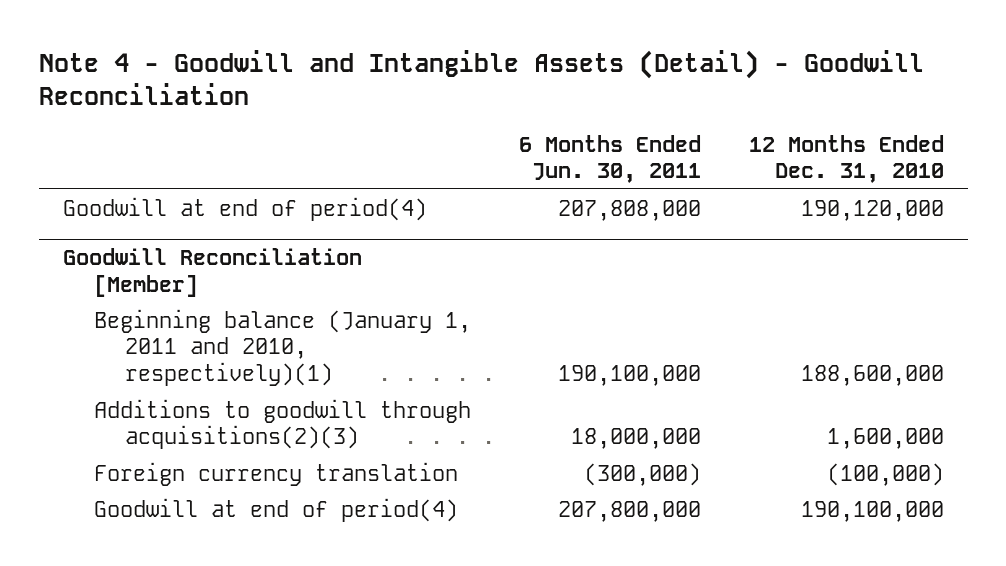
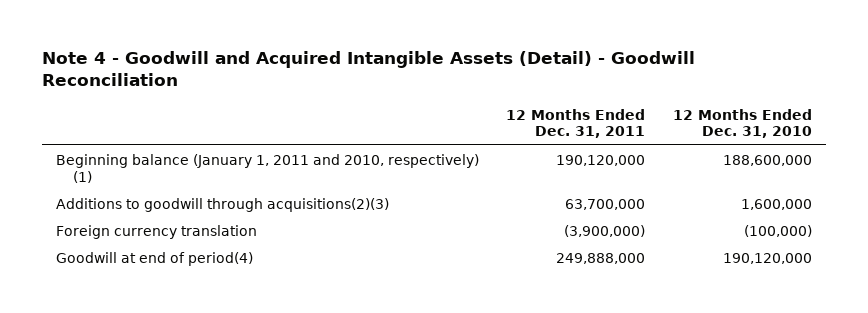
- Note 4 - Goodwill and Intangible Assets (Detail) - Goodwill Reconciliation
+ Note 4 - Goodwill and Acquired Intangible Assets (Detail) - Goodwill Reconciliation
- | 6 Months Ended Jun. 30, 2011 | 12 Months Ended Dec. 31, 2010
+ | 12 Months Ended Dec. 31, 2011 | 12 Months Ended Dec. 31, 2010
- Goodwill Reconciliation [Member]
- Beginning balance (January 1, 2011 and 2010, respectively)(1) | 190,100,000 | 188,600,000
+ Beginning balance (January 1, 2011 and 2010, respectively) (1) | 190,120,000 | 188,600,000
- Goodwill at end of period(4) | 207,800,000 | 190,100,000
moved down: Goodwill at end of period(4) | 249,888,000 | 190,120,000

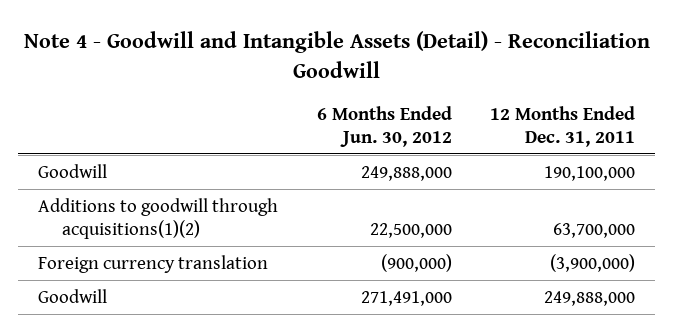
- Note 4 - Goodwill and Acquired Intangible Assets (Detail) - Goodwill Reconciliation
+ Note 4 - Goodwill and Intangible Assets (Detail) - Reconciliation Goodwill
- | 12 Months Ended Dec. 31, 2011 | 12 Months Ended Dec. 31, 2010
+ | 6 Months Ended Jun. 30, 2012 | 12 Months Ended Dec. 31, 2011
- Beginning balance (January 1, 2011 and 2010, respectively) (1) | 190,120,000 | 188,600,000
- Additions to goodwill through acquisitions(2)(3) | 63,700,000 | 1,600,000
+ Goodwill | 249,888,000 | 190,100,000
+ Additions to goodwill through acquisitions(1)(2) | 22,500,000 | 63,700,000
- Goodwill at end of period(4) | 249,888,000 | 190,120,000
+ Goodwill | 271,491,000 | 249,888,000

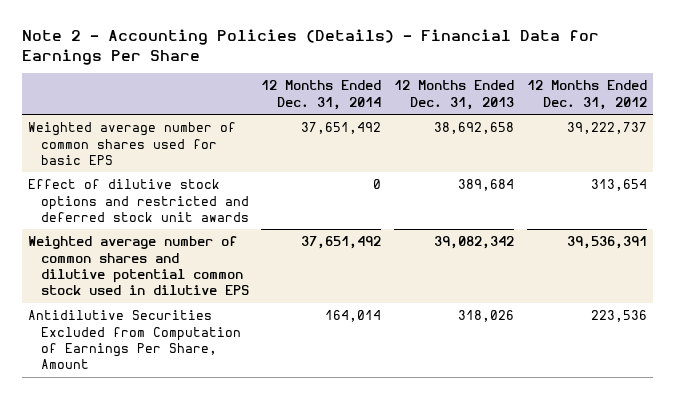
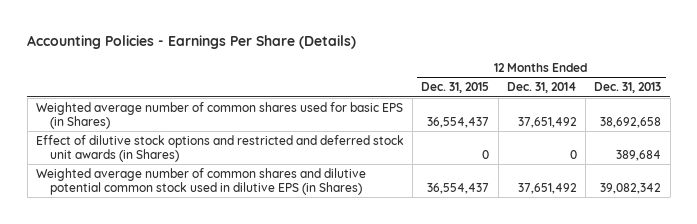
- Note 2 - Accounting Policies (Details) - Financial Data for Earnings Per Share
+ Accounting Policies - Earnings Per Share (Details)
- | 12 Months Ended Dec. 31, 2014 | 12 Months Ended Dec. 31, 2013 | 12 Months Ended Dec. 31, 2012
+ | 12 Months Ended Dec. 31, 2015 | 12 Months Ended Dec. 31, 2014 | 12 Months Ended Dec. 31, 2013
- Weighted average number of common shares used for basic EPS | 37,651,492 | 38,692,658 | 39,222,737
- Effect of dilutive stock options and restricted and deferred stock unit awards | 0 | 389,684 | 313,654
- Weighted average number of common shares and dilutive potential common stock used in dilutive EPS | 37,651,492 | 39,082,342 | 39,536,391
- Antidilutive Securities Excluded from Computation of Earnings Per Share, Amount | 164,014 | 318,026 | 223,536
+ Weighted average number of common shares used for basic EPS (in Shares) | 36,554,437 | 37,651,492 | 38,692,658
+ Effect of dilutive stock options and restricted and deferred stock unit awards (in Shares) | 0 | 0 | 389,684
+ Weighted average number of common shares and dilutive potential common stock used in dilutive EPS (in Shares) | 36,554,437 | 37,651,492 | 39,082,342

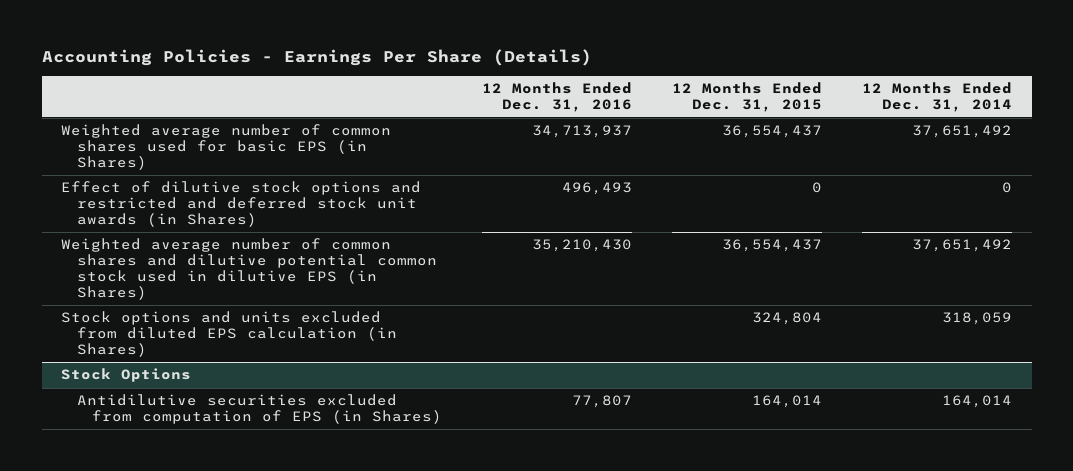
- | 12 Months Ended Dec. 31, 2015 | 12 Months Ended Dec. 31, 2014 | 12 Months Ended Dec. 31, 2013
+ | 12 Months Ended Dec. 31, 2016 | 12 Months Ended Dec. 31, 2015 | 12 Months Ended Dec. 31, 2014
+ Stock options and units excluded from diluted EPS calculation (in Shares) | | 324,804 | 318,059
+ Stock Options
+ Antidilutive securities excluded from computation of EPS (in Shares) | 77,807 | 164,014 | 164,014

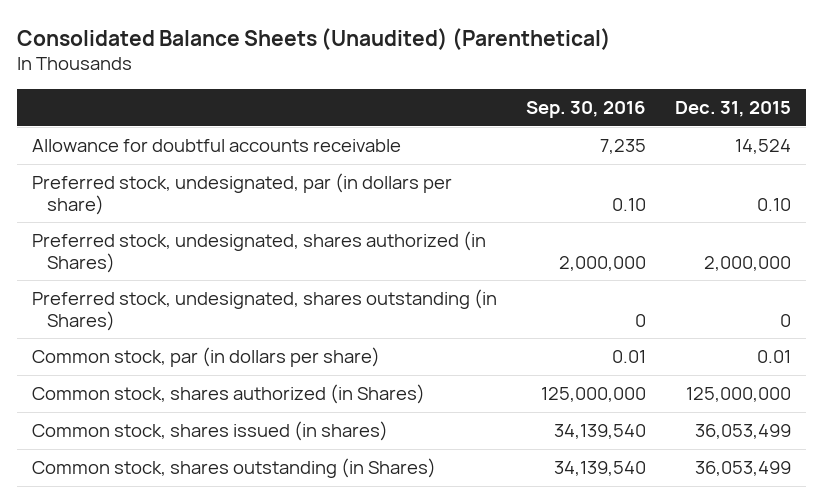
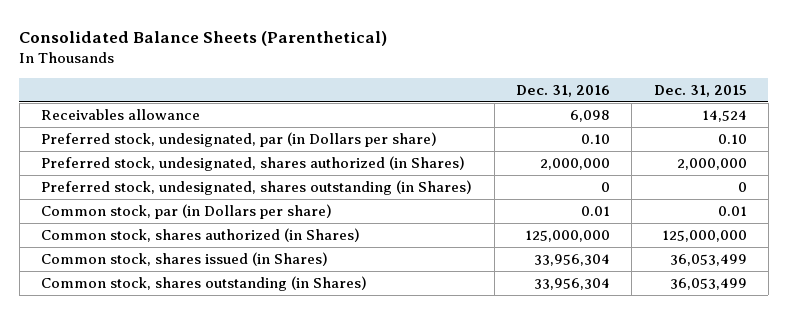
- Consolidated Balance Sheets (Unaudited) (Parenthetical)
+ Consolidated Balance Sheets (Parenthetical)
- | Sep. 30, 2016 | Dec. 31, 2015
+ | Dec. 31, 2016 | Dec. 31, 2015
- Allowance for doubtful accounts receivable | 7,235 | 14,524
- Preferred stock, undesignated, par (in dollars per share) | 0.10 | 0.10
+ Receivables allowance | 6,098 | 14,524
+ Preferred stock, undesignated, par (in Dollars per share) | 0.10 | 0.10
- Common stock, par (in dollars per share) | 0.01 | 0.01
+ Common stock, par (in Dollars per share) | 0.01 | 0.01
- Common stock, shares issued (in shares) | 34,139,540 | 36,053,499
+ Common stock, shares issued (in Shares) | 33,956,304 | 36,053,499

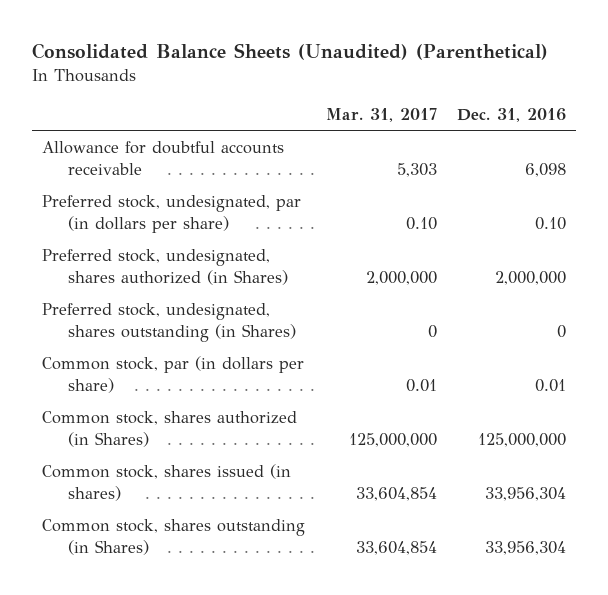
- Consolidated Balance Sheets (Parenthetical)
+ Consolidated Balance Sheets (Unaudited) (Parenthetical)
- | Dec. 31, 2016 | Dec. 31, 2015
+ | Mar. 31, 2017 | Dec. 31, 2016
- Receivables allowance | 6,098 | 14,524
- Preferred stock, undesignated, par (in Dollars per share) | 0.10 | 0.10
+ Allowance for doubtful accounts receivable | 5,303 | 6,098
+ Preferred stock, undesignated, par (in dollars per share) | 0.10 | 0.10
- Common stock, par (in Dollars per share) | 0.01 | 0.01
+ Common stock, par (in dollars per share) | 0.01 | 0.01
- Common stock, shares issued (in Shares) | 33,956,304 | 36,053,499
+ Common stock, shares issued (in shares) | 33,604,854 | 33,956,304

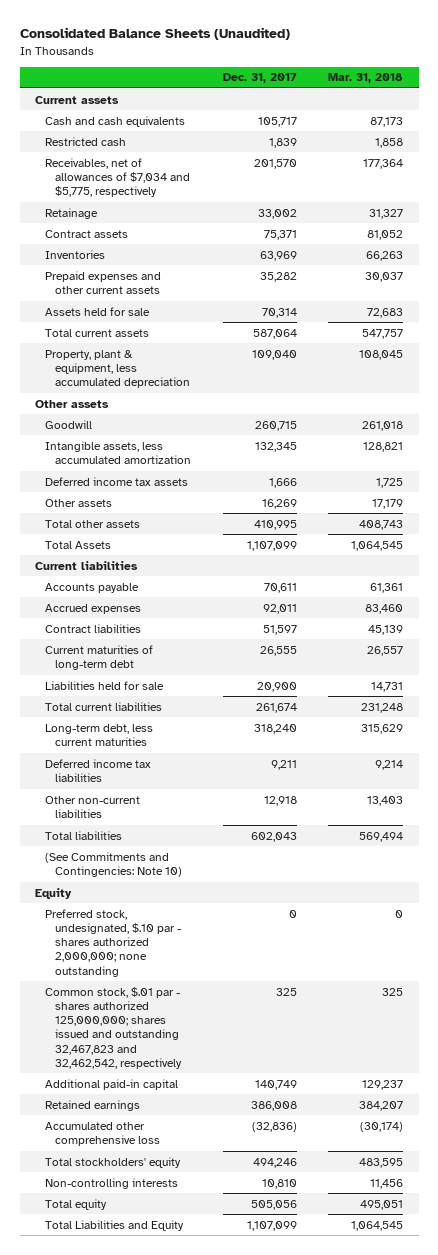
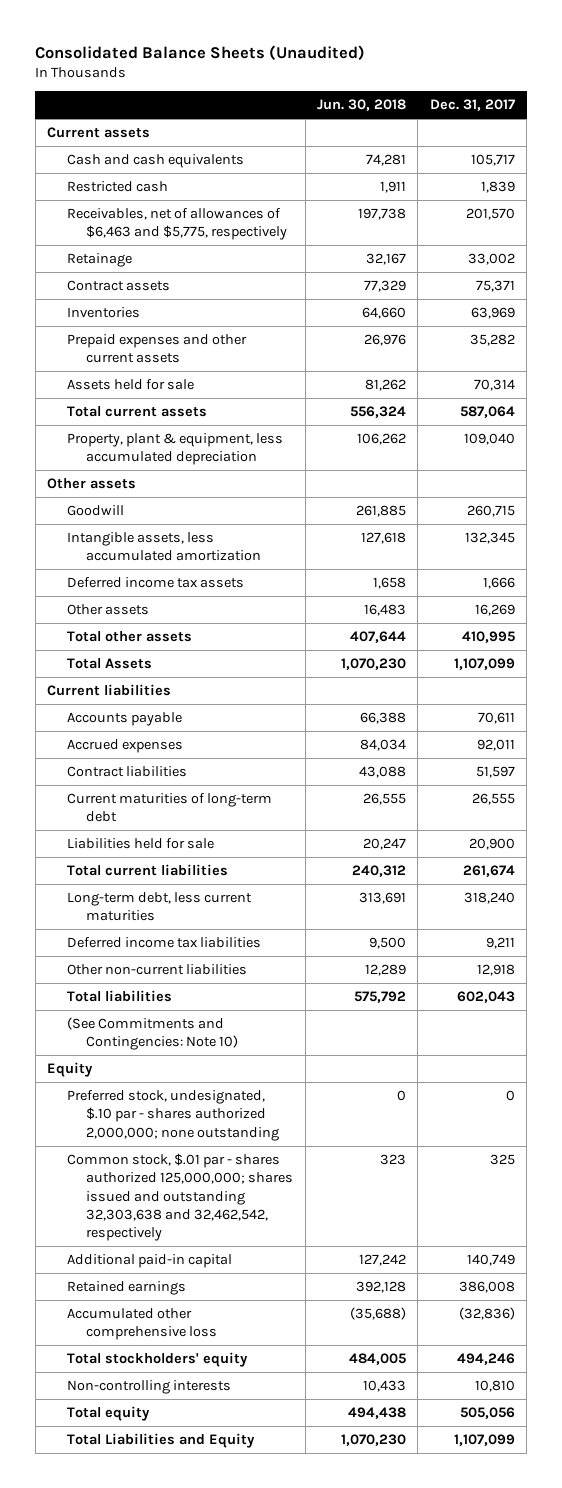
- | Dec. 31, 2017 | Mar. 31, 2018
+ | Jun. 30, 2018 | Dec. 31, 2017
- Receivables, net of allowances of $7,034 and $5,775, respectively | 201,570 | 177,364
+ Receivables, net of allowances of $6,463 and $5,775, respectively | 197,738 | 201,570
- Common stock, $.01 par - shares authorized 125,000,000; shares issued and outstanding 32,467,823 and 32,462,542, respectively | 325 | 325
+ Common stock, $.01 par - shares authorized 125,000,000; shares issued and outstanding 32,303,638 and 32,462,542, respectively | 323 | 325

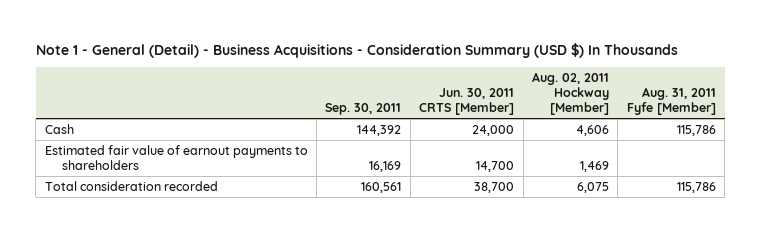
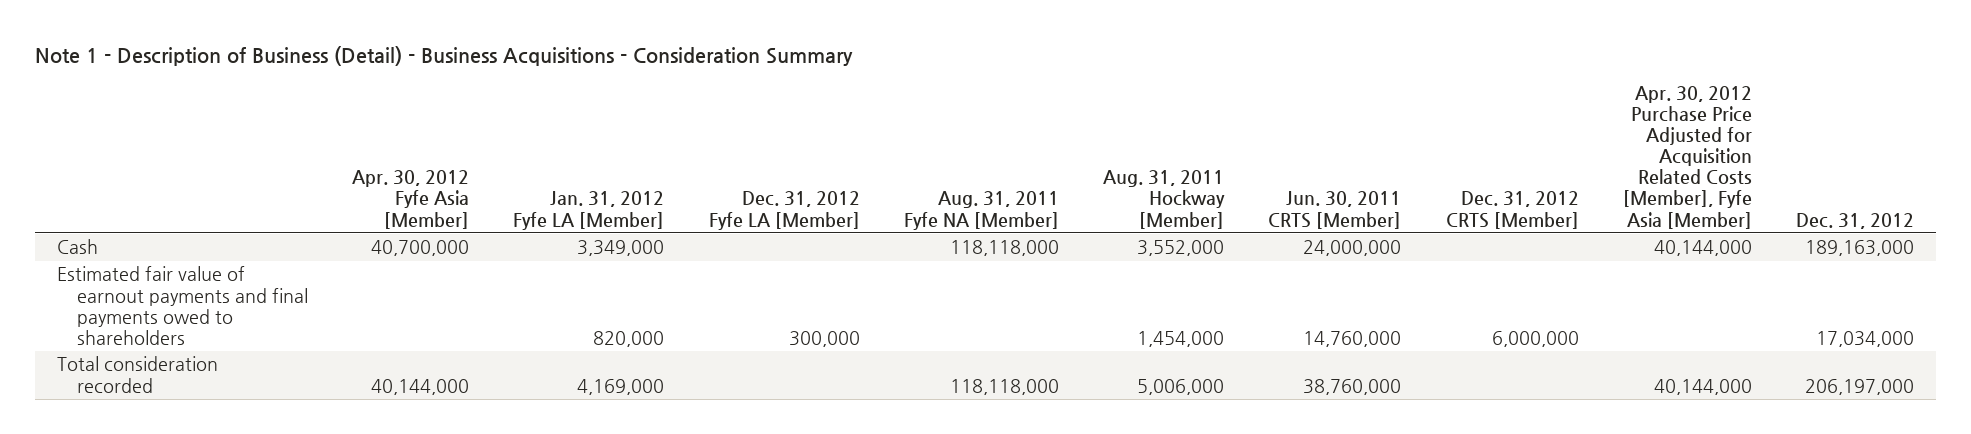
- Note 1 - General (Detail) - Business Acquisitions - Consideration Summary (USD $) In Thousands
+ Note 1 - Description of Business (Detail) - Business Acquisitions - Consideration Summary
- | Sep. 30, 2011 | Jun. 30, 2011 CRTS [Member] | Aug. 02, 2011 Hockway [Member] | Aug. 31, 2011 Fyfe [Member]
+ | Apr. 30, 2012 Fyfe Asia [Member] | Jan. 31, 2012 Fyfe LA [Member] | Dec. 31, 2012 Fyfe LA [Member] | Aug. 31, 2011 Fyfe NA [Member] | Aug. 31, 2011 Hockway [Member] | Jun. 30, 2011 CRTS [Member] | Dec. 31, 2012 CRTS [Member] | Apr. 30, 2012 Purchase Price Adjusted for Acquisition Related Costs [Member], Fyfe Asia [Member] | Dec. 31, 2012
- Cash | 144,392 | 24,000 | 4,606 | 115,786
- Estimated fair value of earnout payments to shareholders | 16,169 | 14,700 | 1,469 |
- Total consideration recorded | 160,561 | 38,700 | 6,075 | 115,786
+ Cash | 40,700,000 | 3,349,000 | | 118,118,000 | 3,552,000 | 24,000,000 | | 40,144,000 | 189,163,000
+ Estimated fair value of earnout payments and final payments owed to shareholders | | 820,000 | 300,000 | | 1,454,000 | 14,760,000 | 6,000,000 | | 17,034,000
+ Total consideration recorded | 40,144,000 | 4,169,000 | | 118,118,000 | 5,006,000 | 38,760,000 | | 40,144,000 | 206,197,000

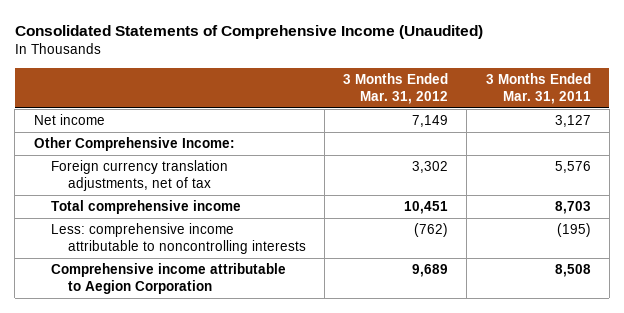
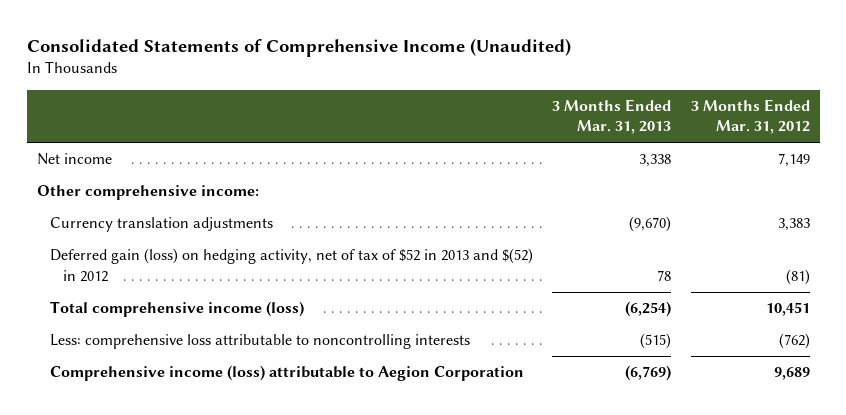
- | 3 Months Ended Mar. 31, 2012 | 3 Months Ended Mar. 31, 2011
+ | 3 Months Ended Mar. 31, 2013 | 3 Months Ended Mar. 31, 2012
- Other Comprehensive Income:
- Foreign currency translation adjustments, net of tax | 3,302 | 5,576
- Total comprehensive income | 10,451 | 8,703
- Less: comprehensive income attributable to noncontrolling interests | (762) | (195)
- Comprehensive income attributable to Aegion Corporation | 9,689 | 8,508
+ Other comprehensive income:
+ Currency translation adjustments | (9,670) | 3,383
+ Deferred gain (loss) on hedging activity, net of tax of $52 in 2013 and $(52) in 2012 | 78 | (81)
+ Total comprehensive income (loss) | (6,254) | 10,451
+ Less: comprehensive loss attributable to noncontrolling interests | (515) | (762)
+ Comprehensive income (loss) attributable to Aegion Corporation | (6,769) | 9,689

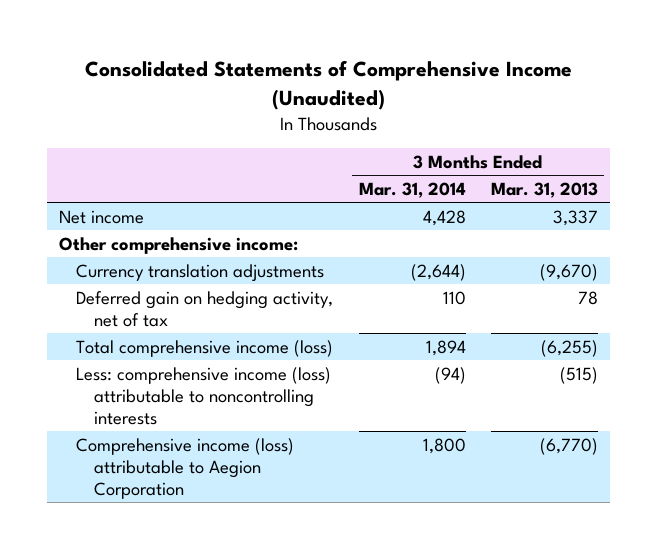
- | 3 Months Ended Mar. 31, 2013 | 3 Months Ended Mar. 31, 2012
+ | 3 Months Ended Mar. 31, 2014 | 3 Months Ended Mar. 31, 2013
- Net income | 3,338 | 7,149
+ Net income | 4,428 | 3,337
- Deferred gain (loss) on hedging activity, net of tax of $52 in 2013 and $(52) in 2012 | 78 | (81)
- Total comprehensive income (loss) | (6,254) | 10,451
- Less: comprehensive loss attributable to noncontrolling interests | (515) | (762)
- Comprehensive income (loss) attributable to Aegion Corporation | (6,769) | 9,689
+ Deferred gain on hedging activity, net of tax | 110 | 78
+ Total comprehensive income (loss) | 1,894 | (6,255)
+ Less: comprehensive income (loss) attributable to noncontrolling interests | (94) | (515)
+ Comprehensive income (loss) attributable to Aegion Corporation | 1,800 | (6,770)

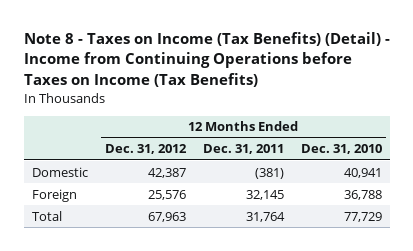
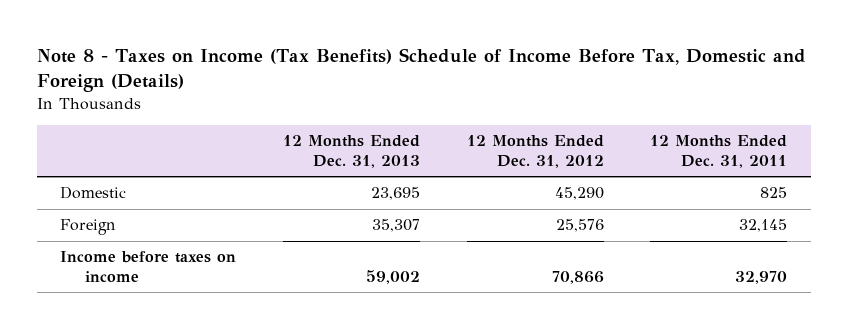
- Note 8 - Taxes on Income (Tax Benefits) (Detail) - Income from Continuing Operations before Taxes on Income (Tax Benefits)
+ Note 8 - Taxes on Income (Tax Benefits) Schedule of Income Before Tax, Domestic and Foreign (Details)
- | 12 Months Ended Dec. 31, 2012 | 12 Months Ended Dec. 31, 2011 | 12 Months Ended Dec. 31, 2010
+ | 12 Months Ended Dec. 31, 2013 | 12 Months Ended Dec. 31, 2012 | 12 Months Ended Dec. 31, 2011
- Domestic | 42,387 | (381) | 40,941
+ Domestic | 23,695 | 45,290 | 825
- Total | 67,963 | 31,764 | 77,729
+ Income before taxes on income | 59,002 | 70,866 | 32,970

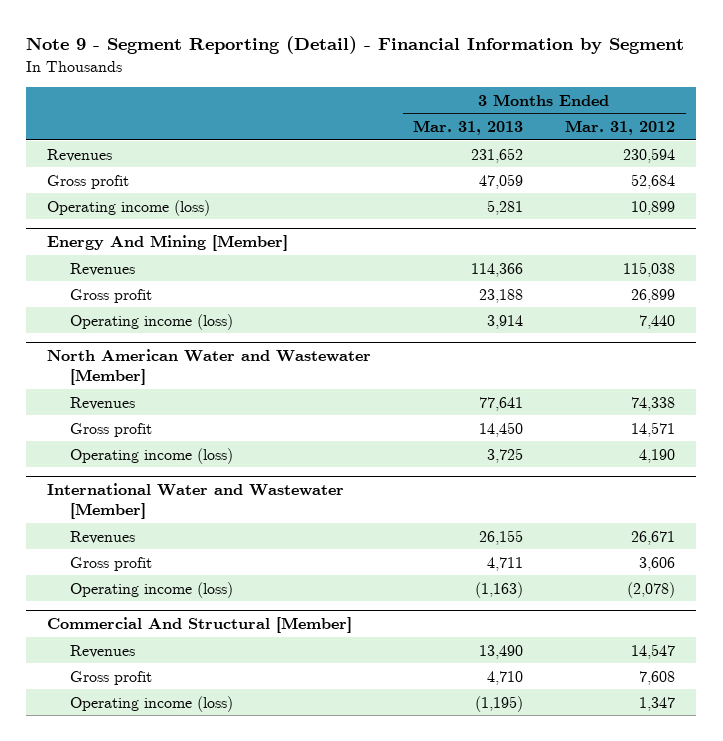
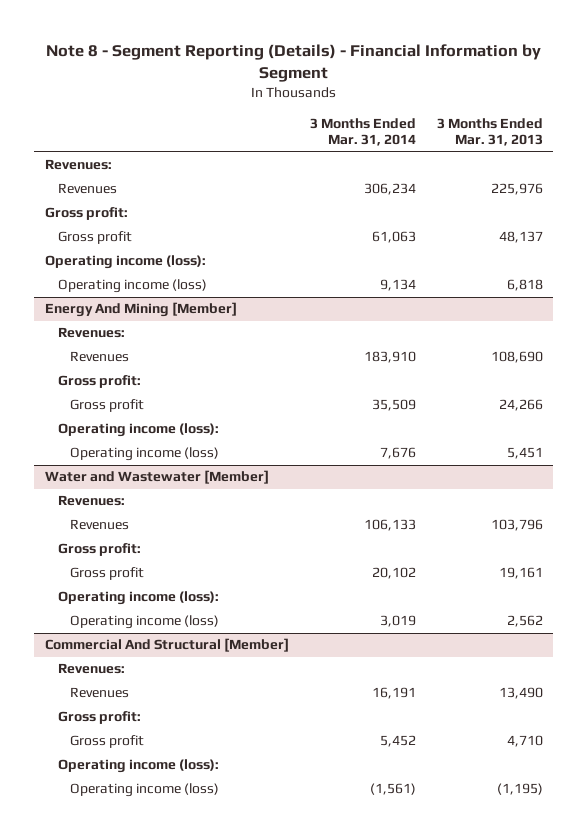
- Note 9 - Segment Reporting (Detail) - Financial Information by Segment
+ Note 8 - Segment Reporting (Details) - Financial Information by Segment
- | 3 Months Ended Mar. 31, 2013 | 3 Months Ended Mar. 31, 2012
+ | 3 Months Ended Mar. 31, 2014 | 3 Months Ended Mar. 31, 2013
- Revenues | 231,652 | 230,594
- Gross profit | 47,059 | 52,684
- Operating income (loss) | 5,281 | 10,899
+ Revenues:
+ Revenues | 306,234 | 225,976
+ Gross profit:
+ Gross profit | 61,063 | 48,137
+ Operating income (loss):
+ Operating income (loss) | 9,134 | 6,818
@ Energy And Mining [Member]
- Revenues | 114,366 | 115,038
- Gross profit | 23,188 | 26,899
- Operating income (loss) | 3,914 | 7,440
- North American Water and Wastewater [Member]
- Revenues | 77,641 | 74,338
- Gross profit | 14,450 | 14,571
- Operating income (loss) | 3,725 | 4,190
- International Water and Wastewater [Member]
- Revenues | 26,155 | 26,671
- Gross profit | 4,711 | 3,606
- Operating income (loss) | (1,163) | (2,078)
@ Energy And Mining [Member]
+ Revenues:
+ Revenues | 183,910 | 108,690
+ Gross profit:
+ Gross profit | 35,509 | 24,266
+ Operating income (loss):
+ Operating income (loss) | 7,676 | 5,451
+ Water and Wastewater [Member]
+ Revenues:
+ Revenues | 106,133 | 103,796
+ Gross profit:
+ Gross profit | 20,102 | 19,161
+ Operating income (loss):
+ Operating income (loss) | 3,019 | 2,562
@ Commercial And Structural [Member]
+ Revenues:
+ Gross profit:
+ Operating income (loss):

